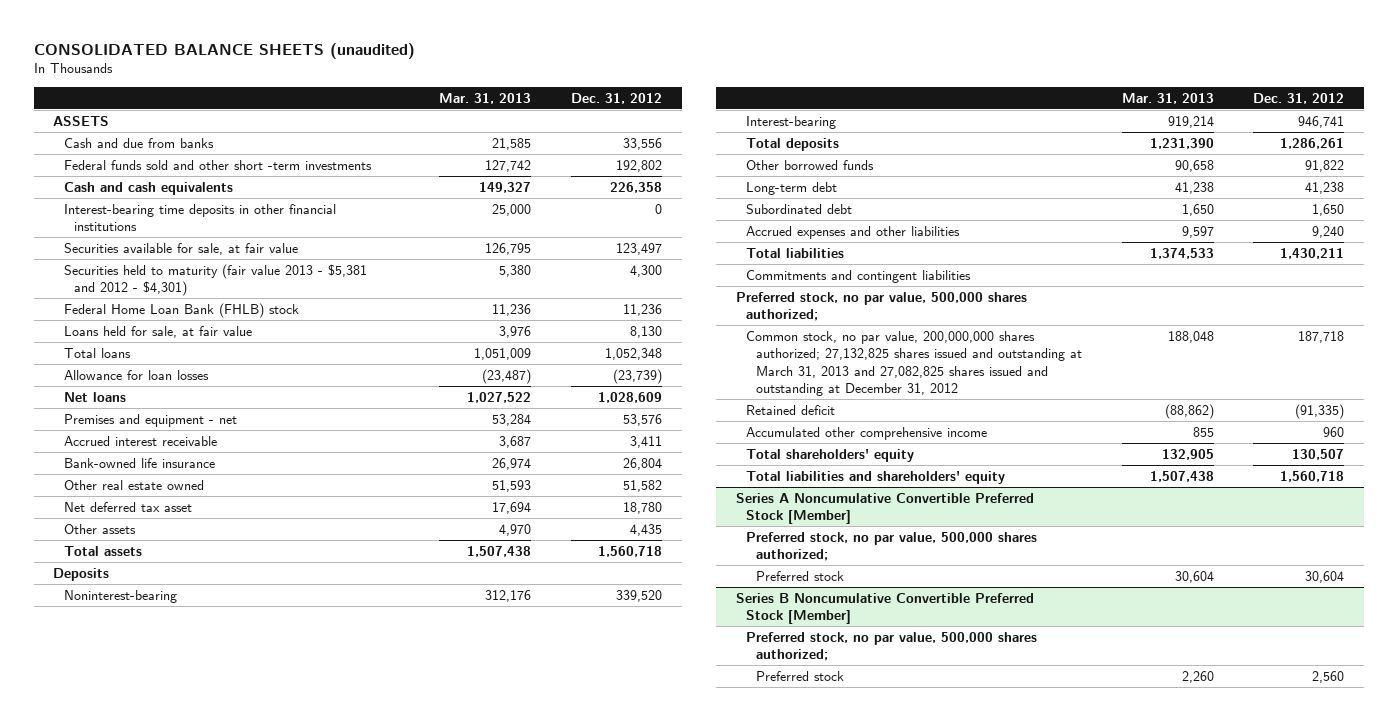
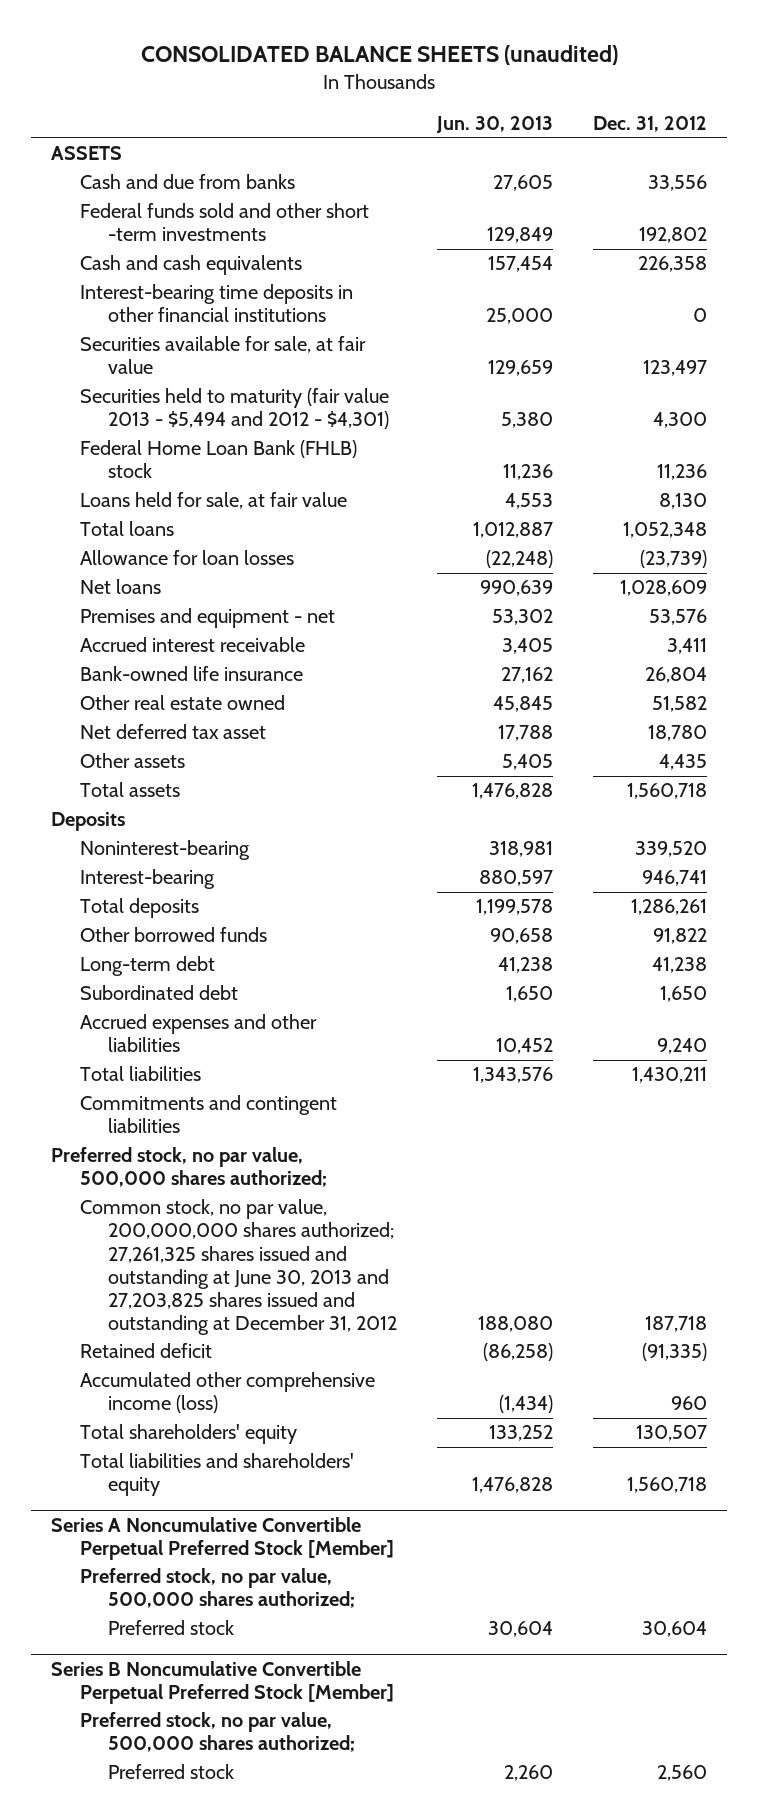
- | Mar. 31, 2013 | Dec. 31, 2012
+ | Jun. 30, 2013 | Dec. 31, 2012
- Securities held to maturity (fair value 2013 - $5,381 and 2012 - $4,301) | 5,380 | 4,300
+ Securities held to maturity (fair value 2013 - $5,494 and 2012 - $4,301) | 5,380 | 4,300
- Common stock, no par value, 200,000,000 shares authorized; 27,132,825 shares issued and outstanding at March 31, 2013 and 27,082,825 shares issued and outstanding at December 31, 2012 | 188,048 | 187,718
+ Common stock, no par value, 200,000,000 shares authorized; 27,261,325 shares issued and outstanding at June 30, 2013 and 27,203,825 shares issued and outstanding at December 31, 2012 | 188,080 | 187,718
- Accumulated other comprehensive income | 855 | 960
+ Accumulated other comprehensive income (loss) | (1,434) | 960
- Series A Noncumulative Convertible Preferred Stock [Member]
+ Series A Noncumulative Convertible Perpetual Preferred Stock [Member]
- Series B Noncumulative Convertible Preferred Stock [Member]
+ Series B Noncumulative Convertible Perpetual Preferred Stock [Member]

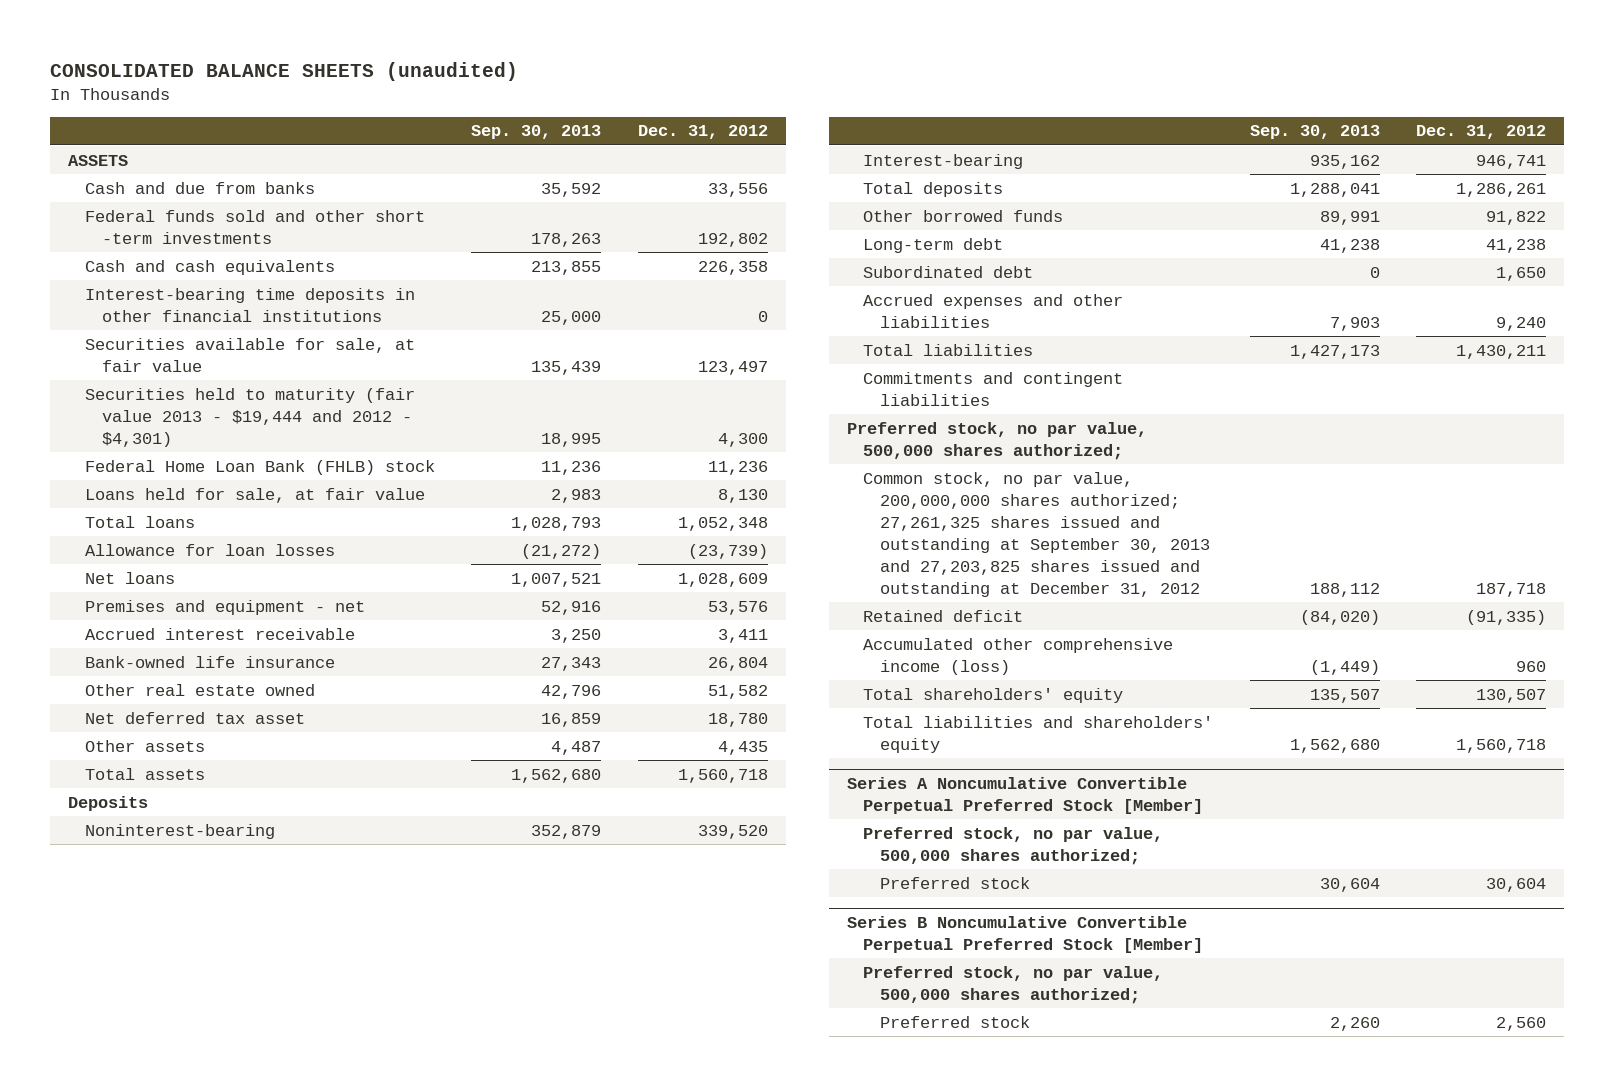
- | Jun. 30, 2013 | Dec. 31, 2012
+ | Sep. 30, 2013 | Dec. 31, 2012
- Securities held to maturity (fair value 2013 - $5,494 and 2012 - $4,301) | 5,380 | 4,300
+ Securities held to maturity (fair value 2013 - $19,444 and 2012 - $4,301) | 18,995 | 4,300
- Common stock, no par value, 200,000,000 shares authorized; 27,261,325 shares issued and outstanding at June 30, 2013 and 27,203,825 shares issued and outstanding at December 31, 2012 | 188,080 | 187,718
+ Common stock, no par value, 200,000,000 shares authorized; 27,261,325 shares issued and outstanding at September 30, 2013 and 27,203,825 shares issued and outstanding at December 31, 2012 | 188,112 | 187,718

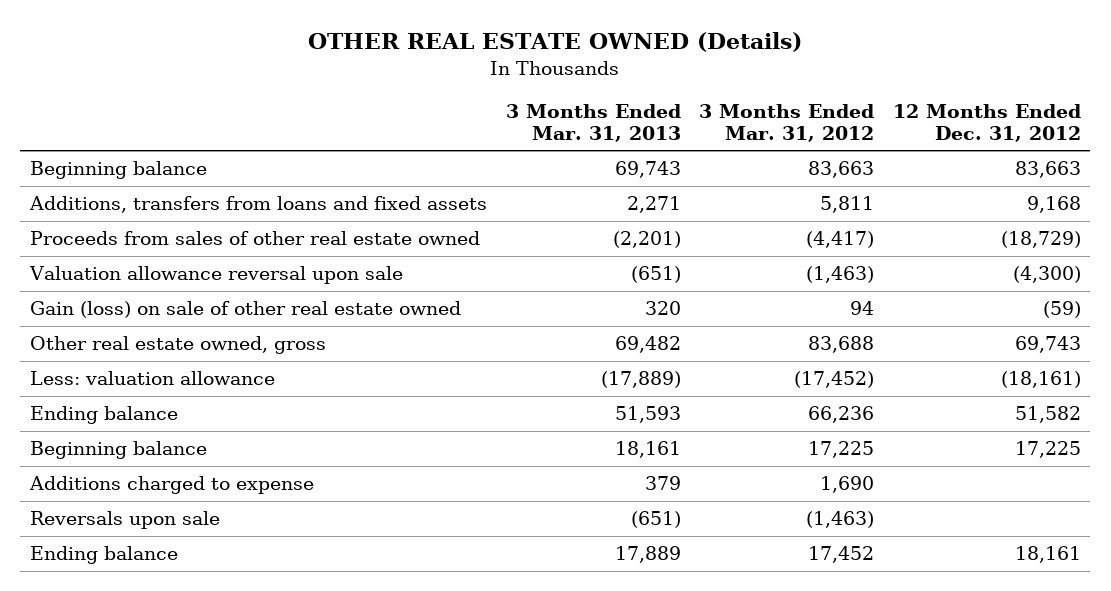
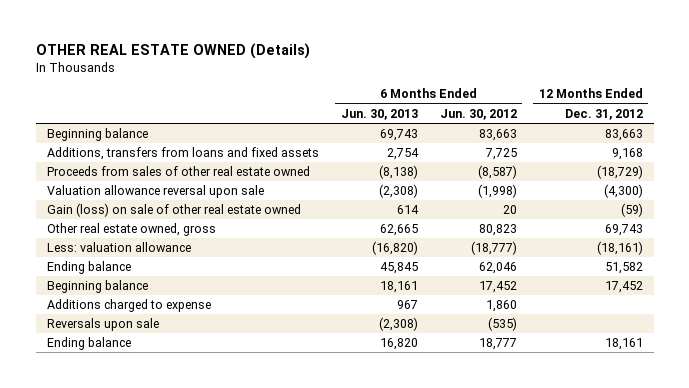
- | 3 Months Ended Mar. 31, 2013 | 3 Months Ended Mar. 31, 2012 | 12 Months Ended Dec. 31, 2012
+ | 6 Months Ended Jun. 30, 2013 | 6 Months Ended Jun. 30, 2012 | 12 Months Ended Dec. 31, 2012
- Beginning balance | 18,161 | 17,225 | 17,225
+ Beginning balance | 18,161 | 17,452 | 17,452

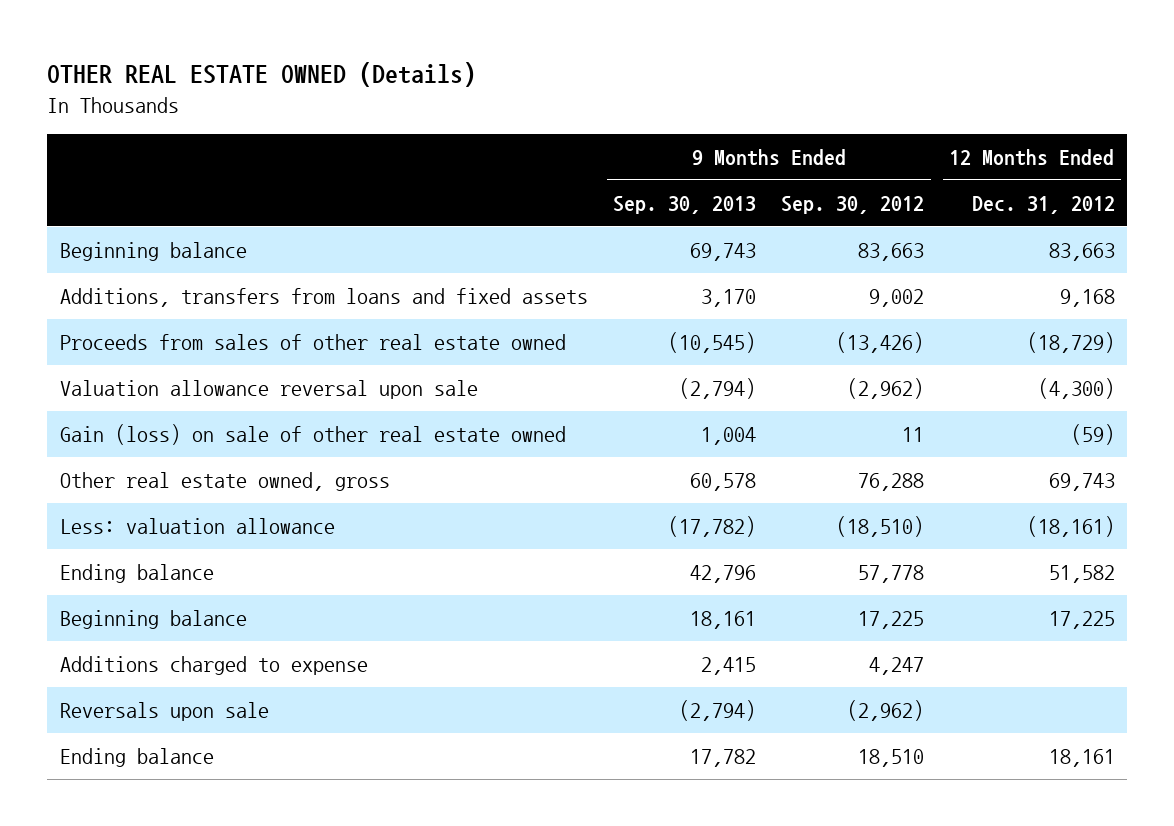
- | 6 Months Ended Jun. 30, 2013 | 6 Months Ended Jun. 30, 2012 | 12 Months Ended Dec. 31, 2012
+ | 9 Months Ended Sep. 30, 2013 | 9 Months Ended Sep. 30, 2012 | 12 Months Ended Dec. 31, 2012
- Beginning balance | 18,161 | 17,452 | 17,452
+ Beginning balance | 18,161 | 17,225 | 17,225

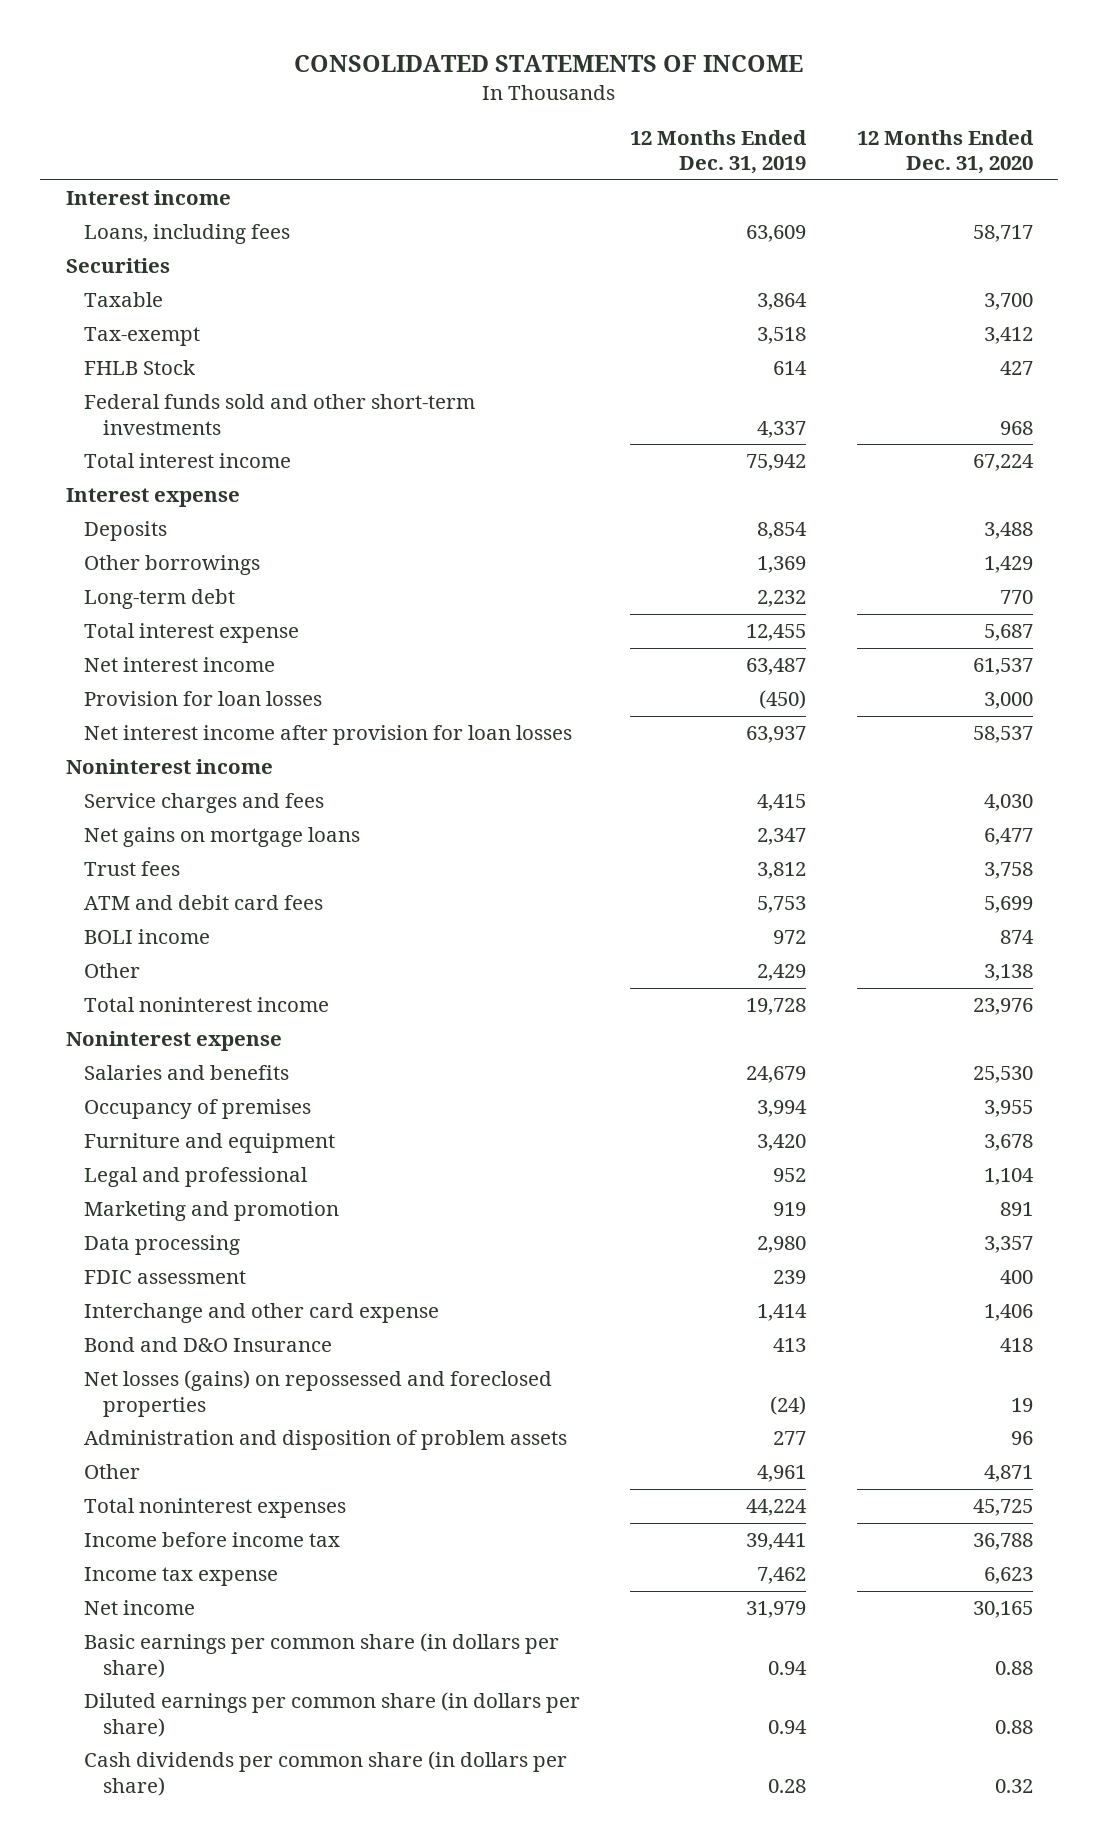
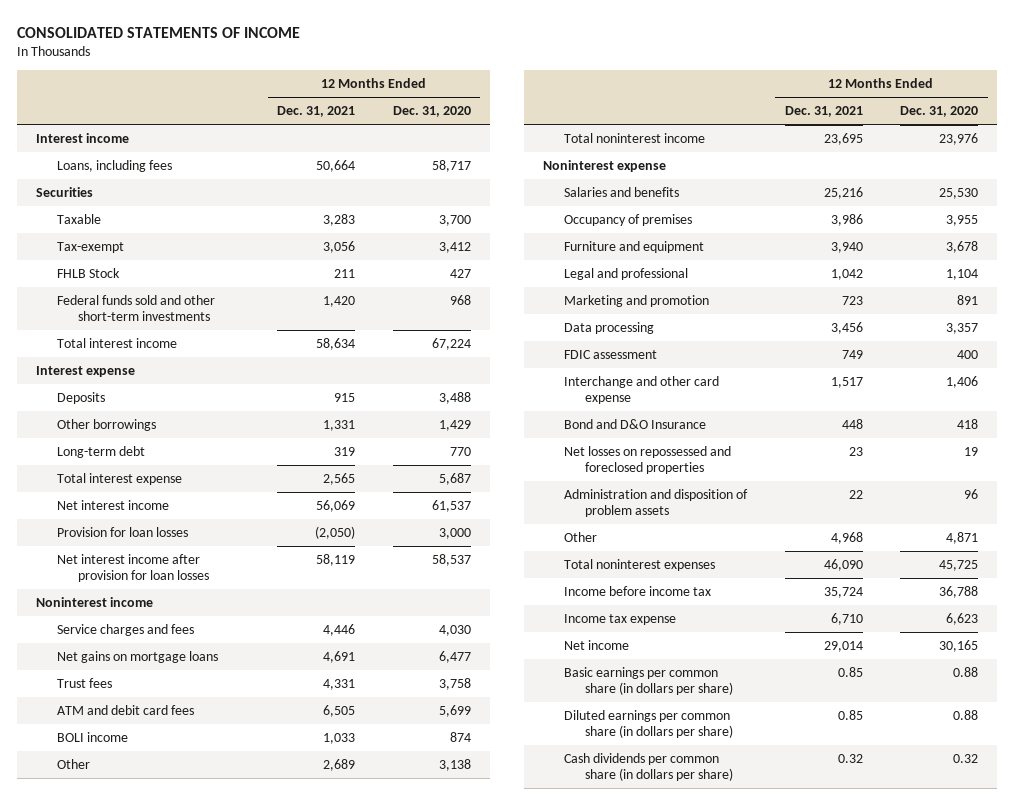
- | 12 Months Ended Dec. 31, 2019 | 12 Months Ended Dec. 31, 2020
+ | 12 Months Ended Dec. 31, 2021 | 12 Months Ended Dec. 31, 2020
- Net losses (gains) on repossessed and foreclosed properties | (24) | 19
+ Net losses on repossessed and foreclosed properties | 23 | 19

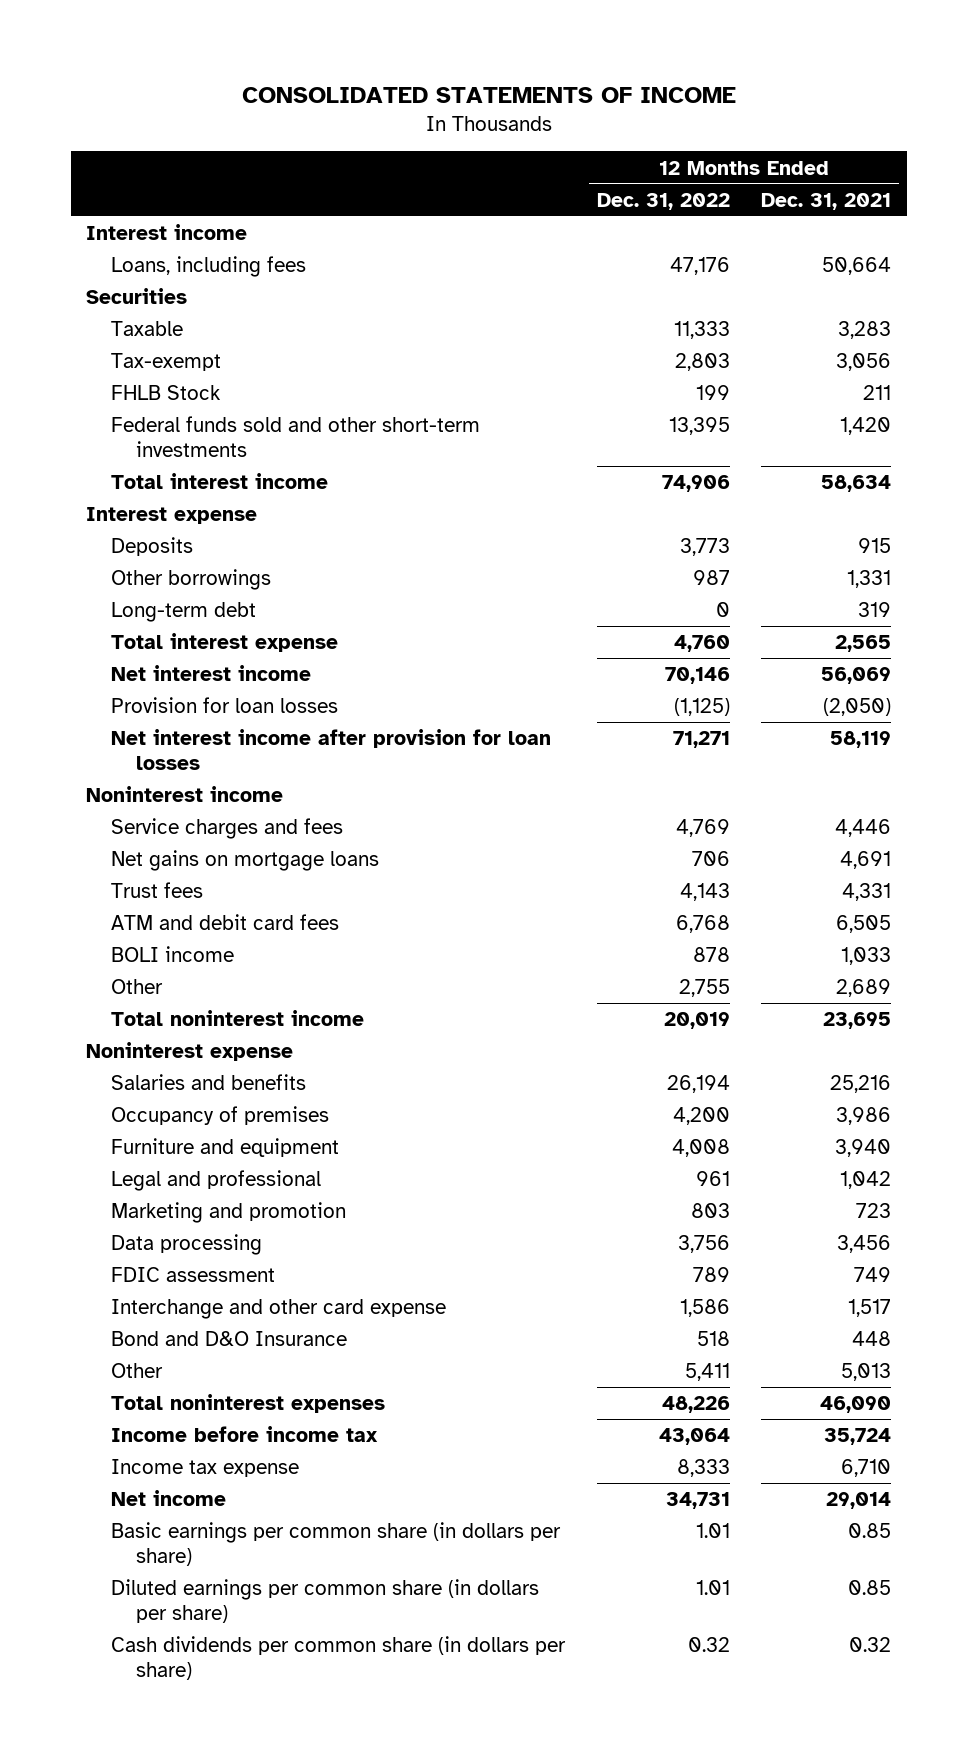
- | 12 Months Ended Dec. 31, 2021 | 12 Months Ended Dec. 31, 2020
+ | 12 Months Ended Dec. 31, 2022 | 12 Months Ended Dec. 31, 2021
- Net losses on repossessed and foreclosed properties | 23 | 19
- Administration and disposition of problem assets | 22 | 96
- Other | 4,968 | 4,871
+ Other | 5,411 | 5,013

